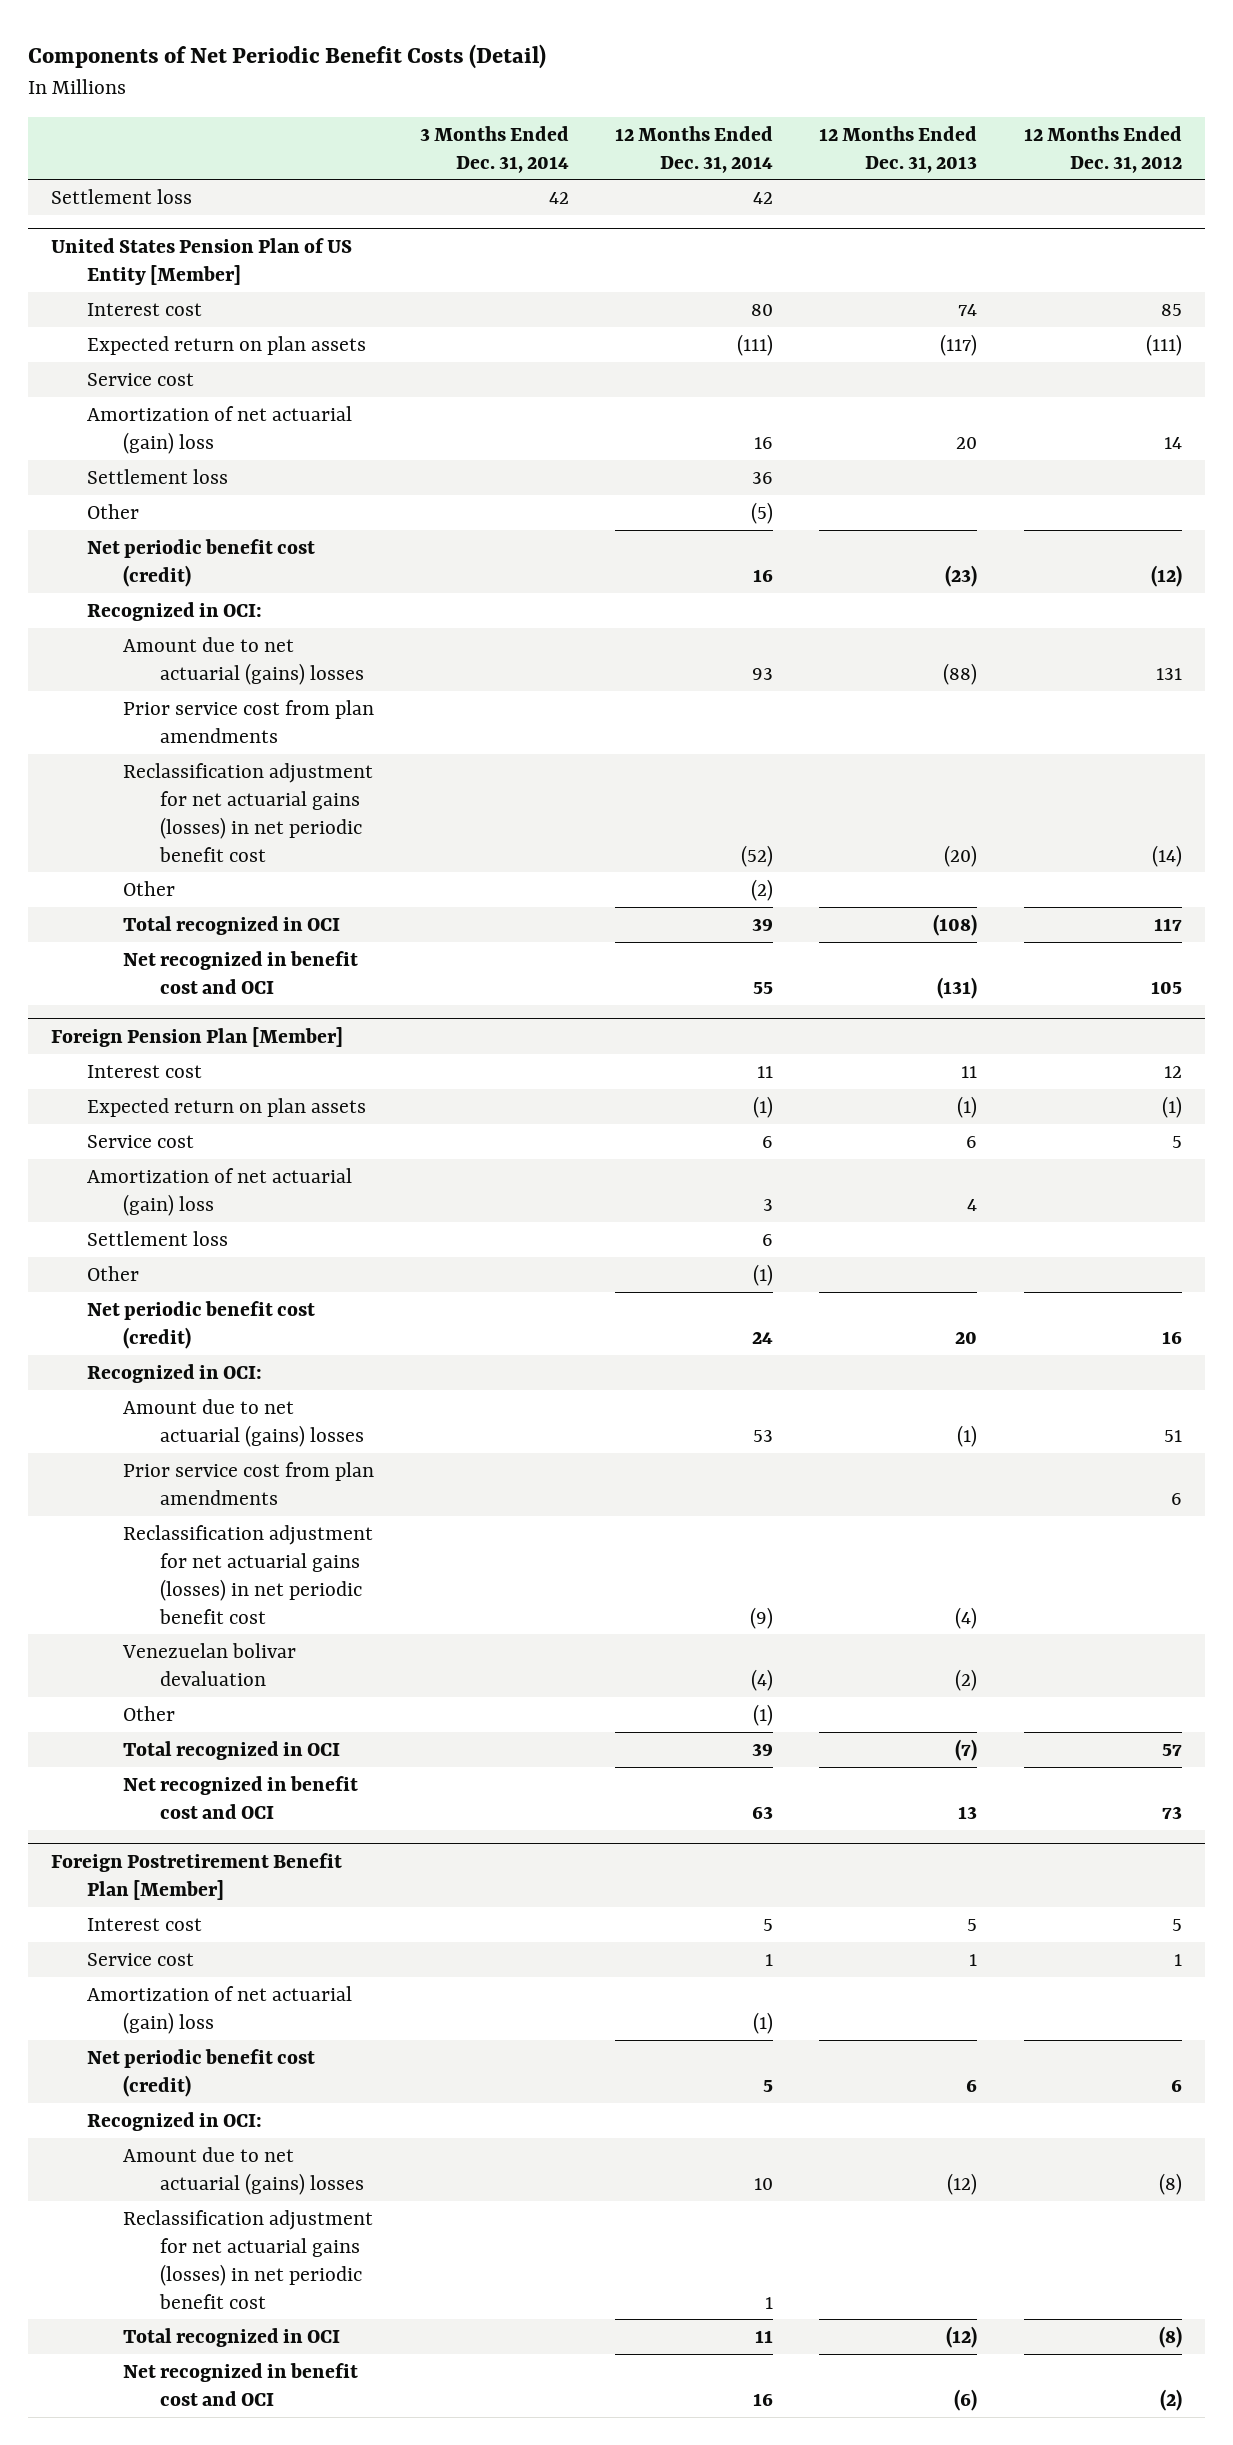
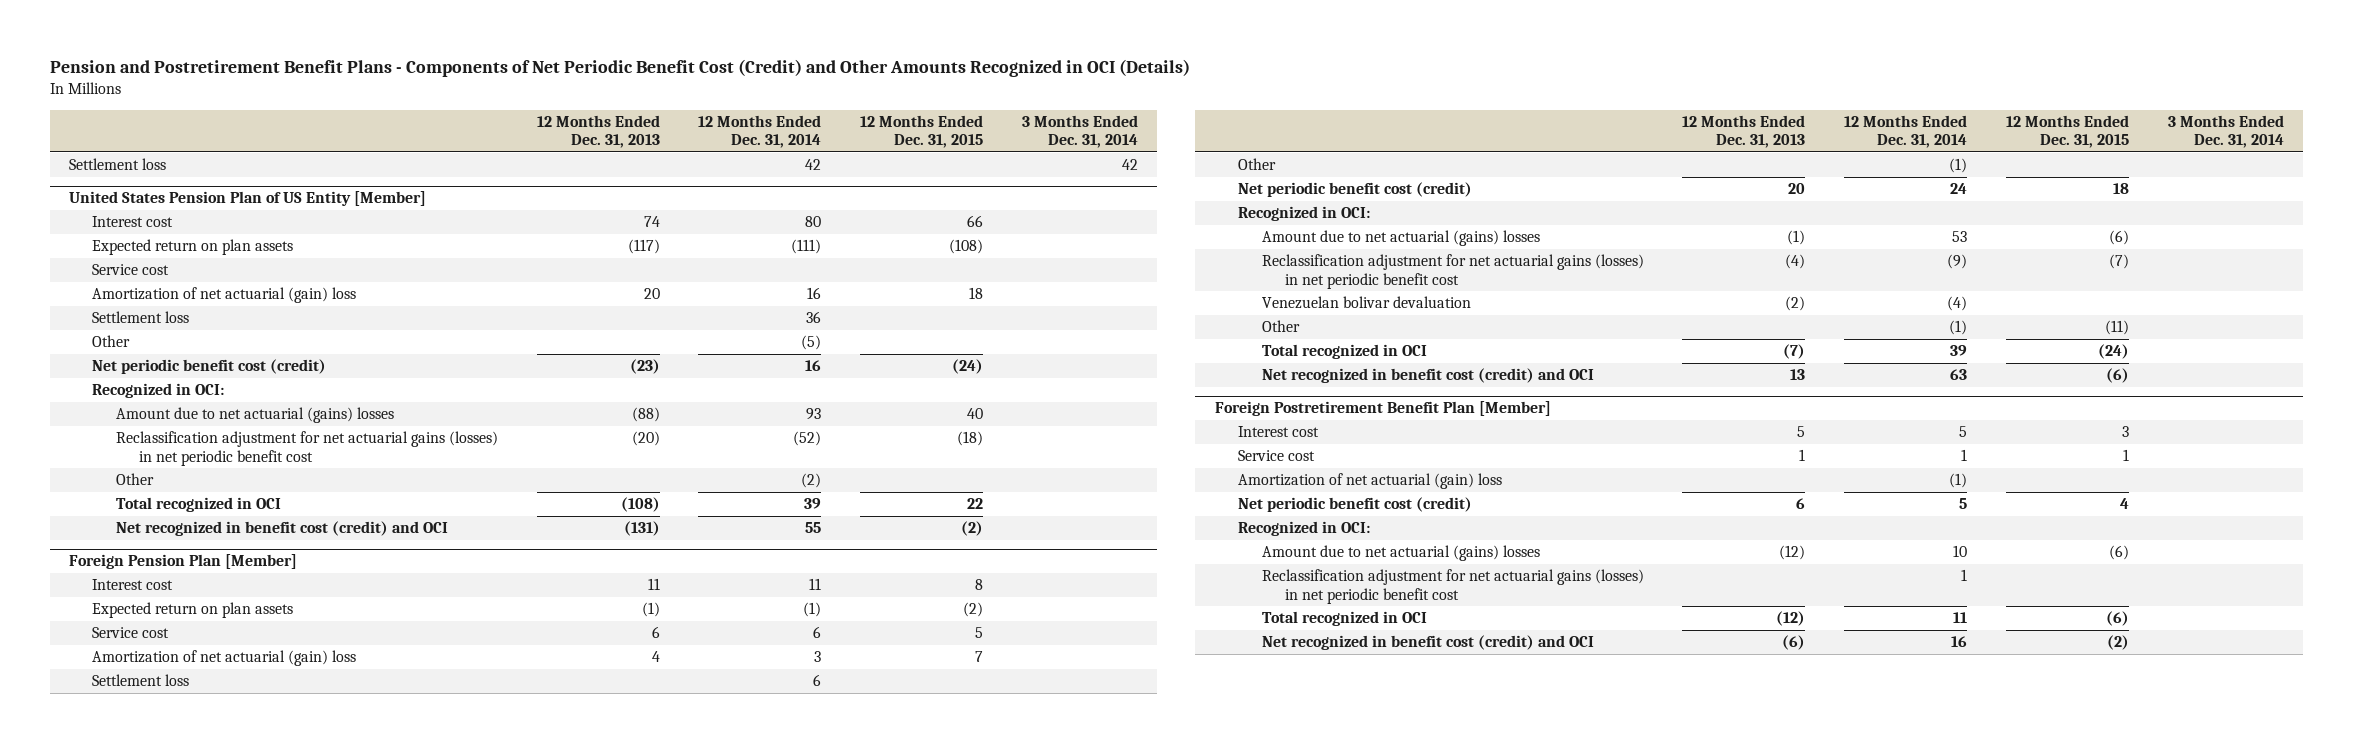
- Components of Net Periodic Benefit Costs (Detail)
+ Pension and Postretirement Benefit Plans - Components of Net Periodic Benefit Cost (Credit) and Other Amounts Recognized in OCI (Details)
- | 3 Months Ended Dec. 31, 2014 | 12 Months Ended Dec. 31, 2014 | 12 Months Ended Dec. 31, 2013 | 12 Months Ended Dec. 31, 2012
+ | 12 Months Ended Dec. 31, 2013 | 12 Months Ended Dec. 31, 2014 | 12 Months Ended Dec. 31, 2015 | 3 Months Ended Dec. 31, 2014
@ United States Pension Plan of US Entity [Member]
- Prior service cost from plan amendments
- Net recognized in benefit cost and OCI | | 55 | (131) | 105
+ Net recognized in benefit cost (credit) and OCI | (131) | 55 | (2) |
@ Foreign Pension Plan [Member]
- Prior service cost from plan amendments | | | | 6
- Net recognized in benefit cost and OCI | | 63 | 13 | 73
+ Net recognized in benefit cost (credit) and OCI | 13 | 63 | (6) |
@ Foreign Postretirement Benefit Plan [Member]
- Net recognized in benefit cost and OCI | | 16 | (6) | (2)
+ Net recognized in benefit cost (credit) and OCI | (6) | 16 | (2) |

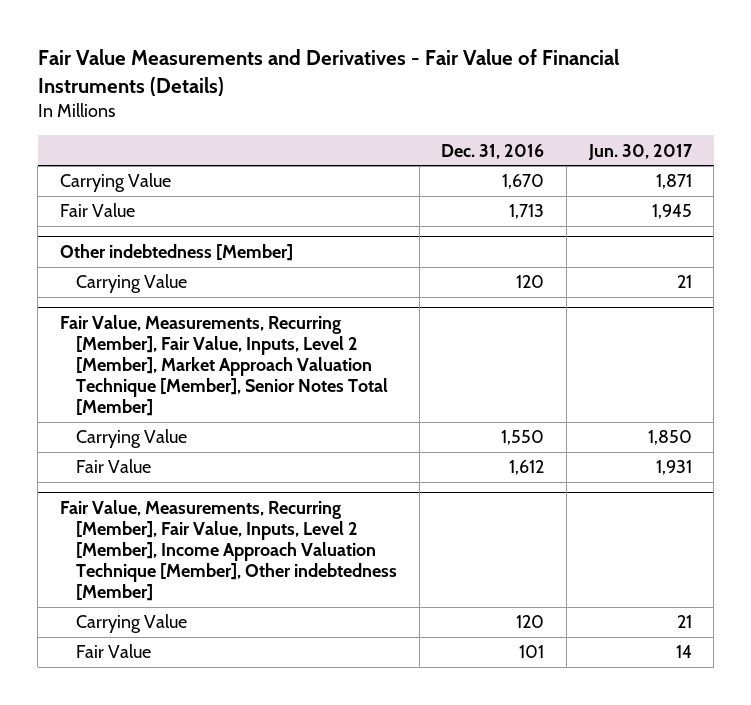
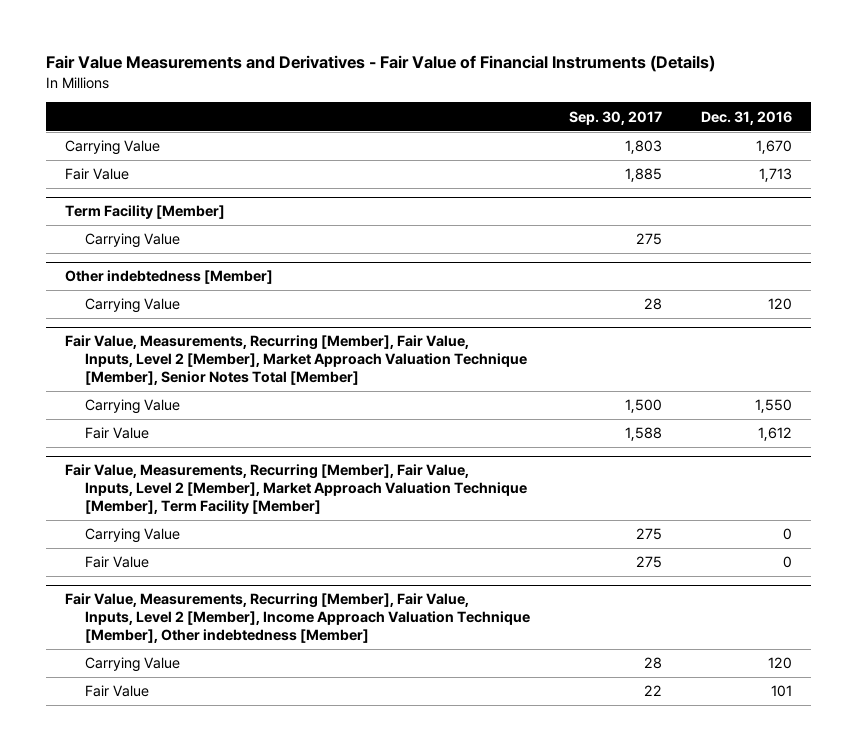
- | Dec. 31, 2016 | Jun. 30, 2017
+ | Sep. 30, 2017 | Dec. 31, 2016
+ Term Facility [Member]
+ Carrying Value | 275 |
+ Fair Value, Measurements, Recurring [Member], Fair Value, Inputs, Level 2 [Member], Market Approach Valuation Technique [Member], Term Facility [Member]
+ Carrying Value | 275 | 0
+ Fair Value | 275 | 0

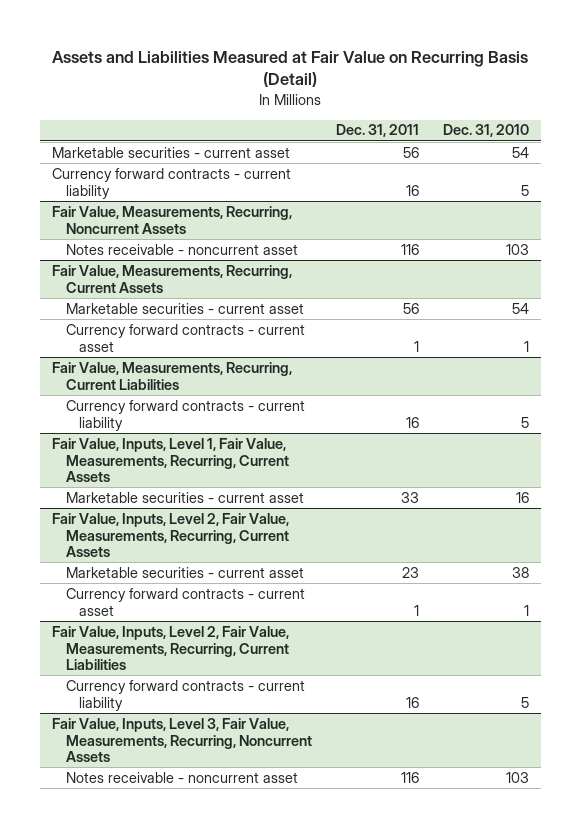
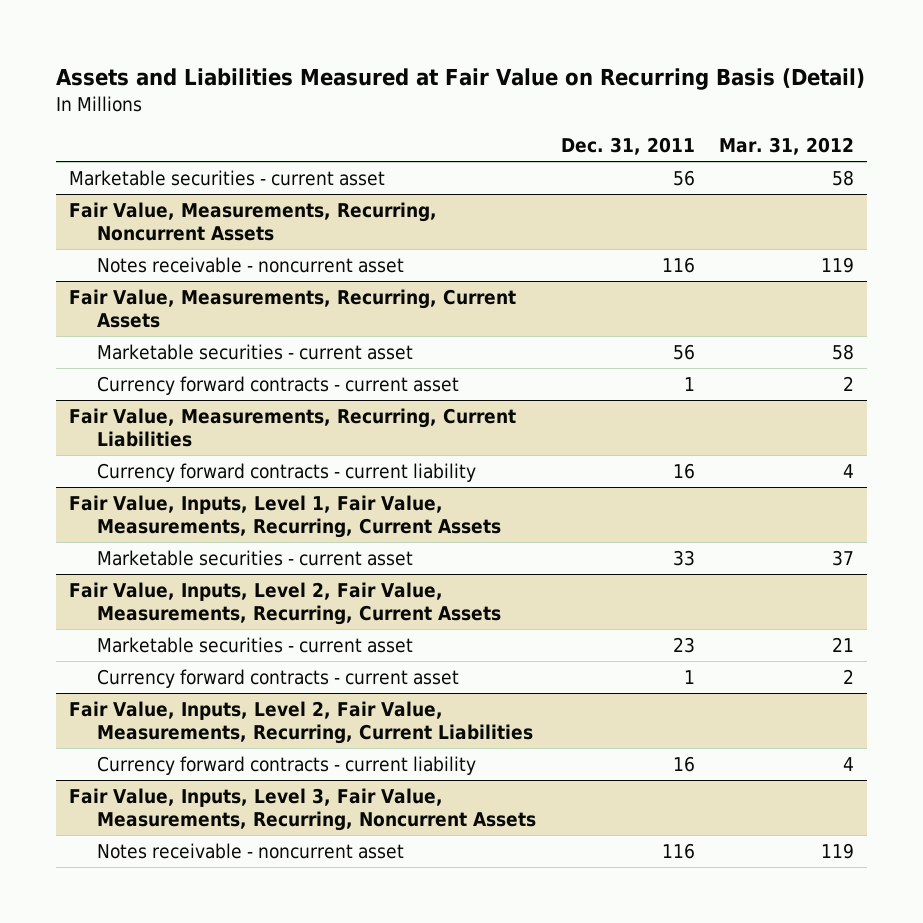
- | Dec. 31, 2011 | Dec. 31, 2010
+ | Dec. 31, 2011 | Mar. 31, 2012
- Currency forward contracts - current liability | 16 | 5

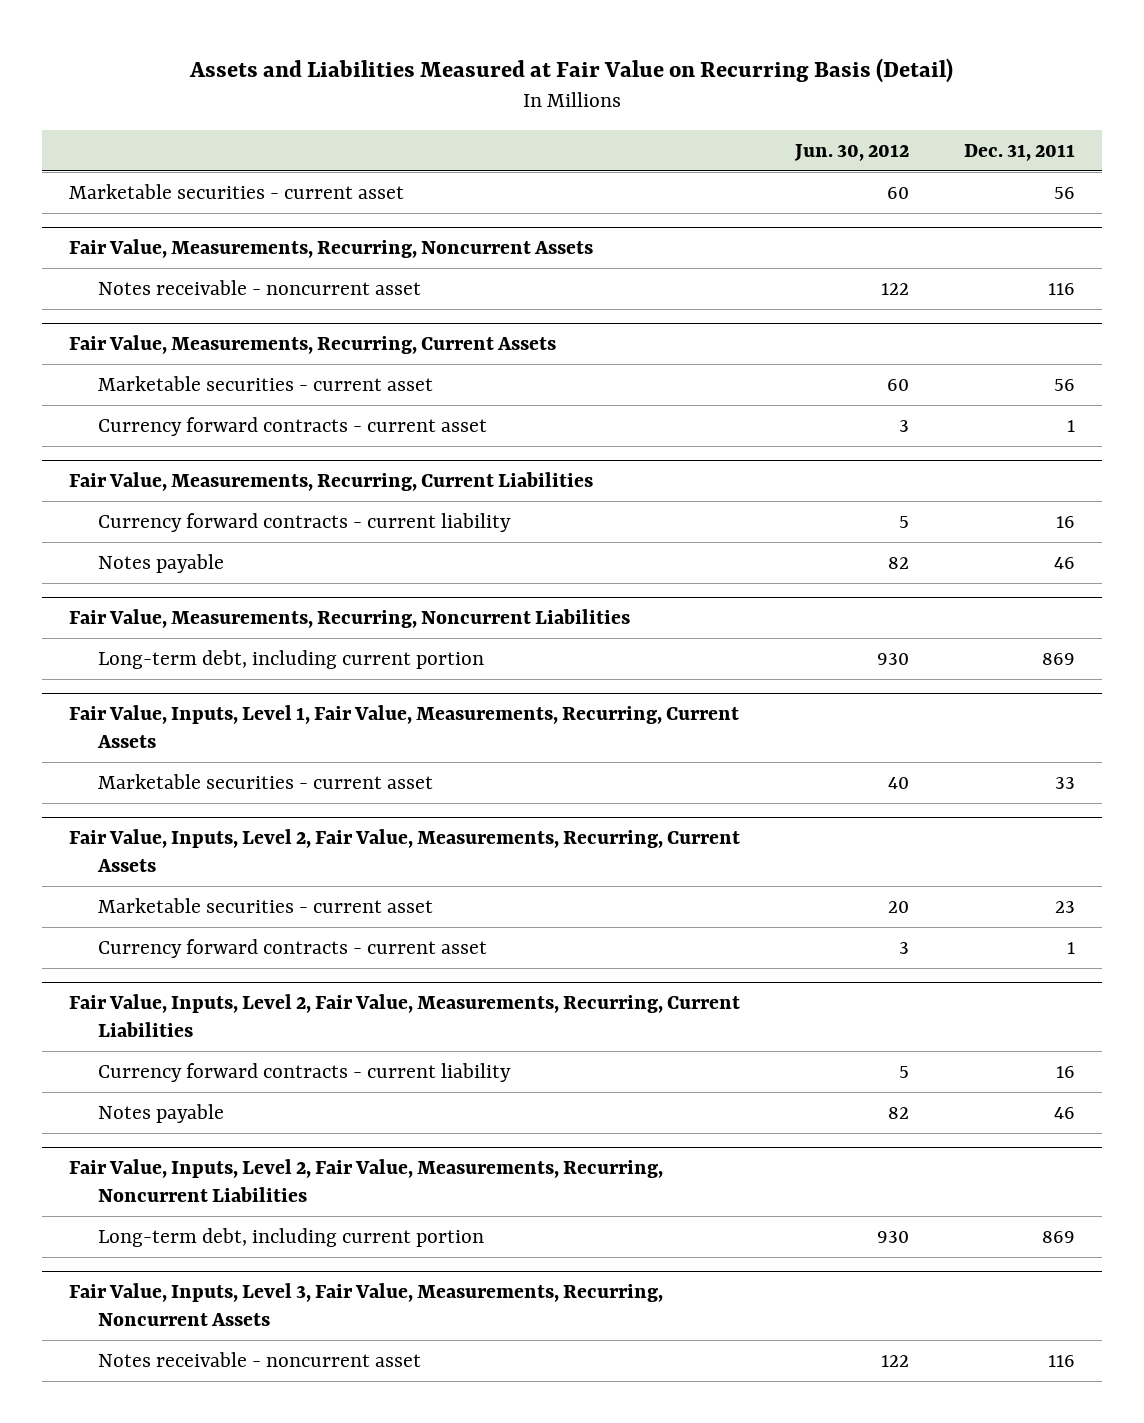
- | Dec. 31, 2011 | Mar. 31, 2012
+ | Jun. 30, 2012 | Dec. 31, 2011
@ Fair Value, Measurements, Recurring, Current Liabilities
+ Notes payable | 82 | 46
+ Fair Value, Measurements, Recurring, Noncurrent Liabilities
+ Long-term debt, including current portion | 930 | 869
@ Fair Value, Inputs, Level 2, Fair Value, Measurements, Recurring, Current Liabilities
+ Notes payable | 82 | 46
+ Fair Value, Inputs, Level 2, Fair Value, Measurements, Recurring, Noncurrent Liabilities
+ Long-term debt, including current portion | 930 | 869

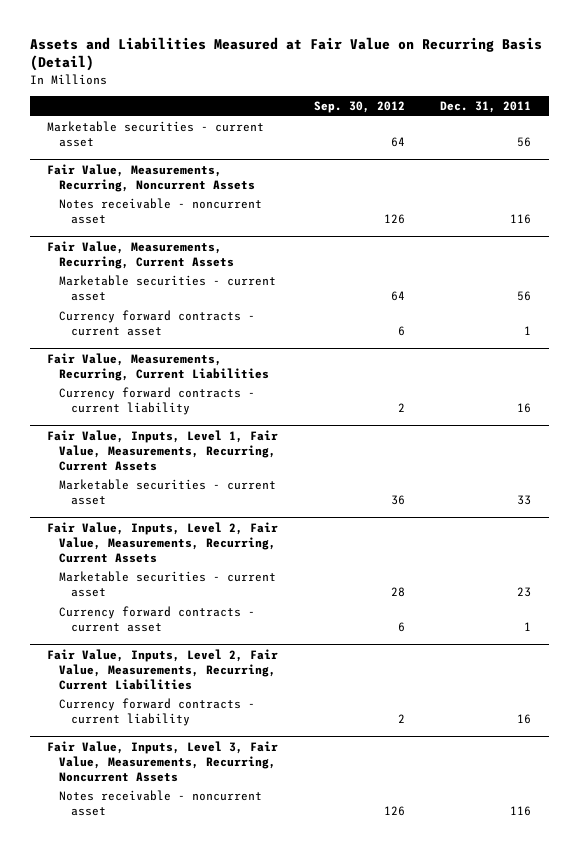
- | Jun. 30, 2012 | Dec. 31, 2011
+ | Sep. 30, 2012 | Dec. 31, 2011
@ Fair Value, Measurements, Recurring, Current Liabilities
- Notes payable | 82 | 46
- Fair Value, Measurements, Recurring, Noncurrent Liabilities
- Long-term debt, including current portion | 930 | 869
@ Fair Value, Inputs, Level 2, Fair Value, Measurements, Recurring, Current Liabilities
- Notes payable | 82 | 46
- Fair Value, Inputs, Level 2, Fair Value, Measurements, Recurring, Noncurrent Liabilities
- Long-term debt, including current portion | 930 | 869

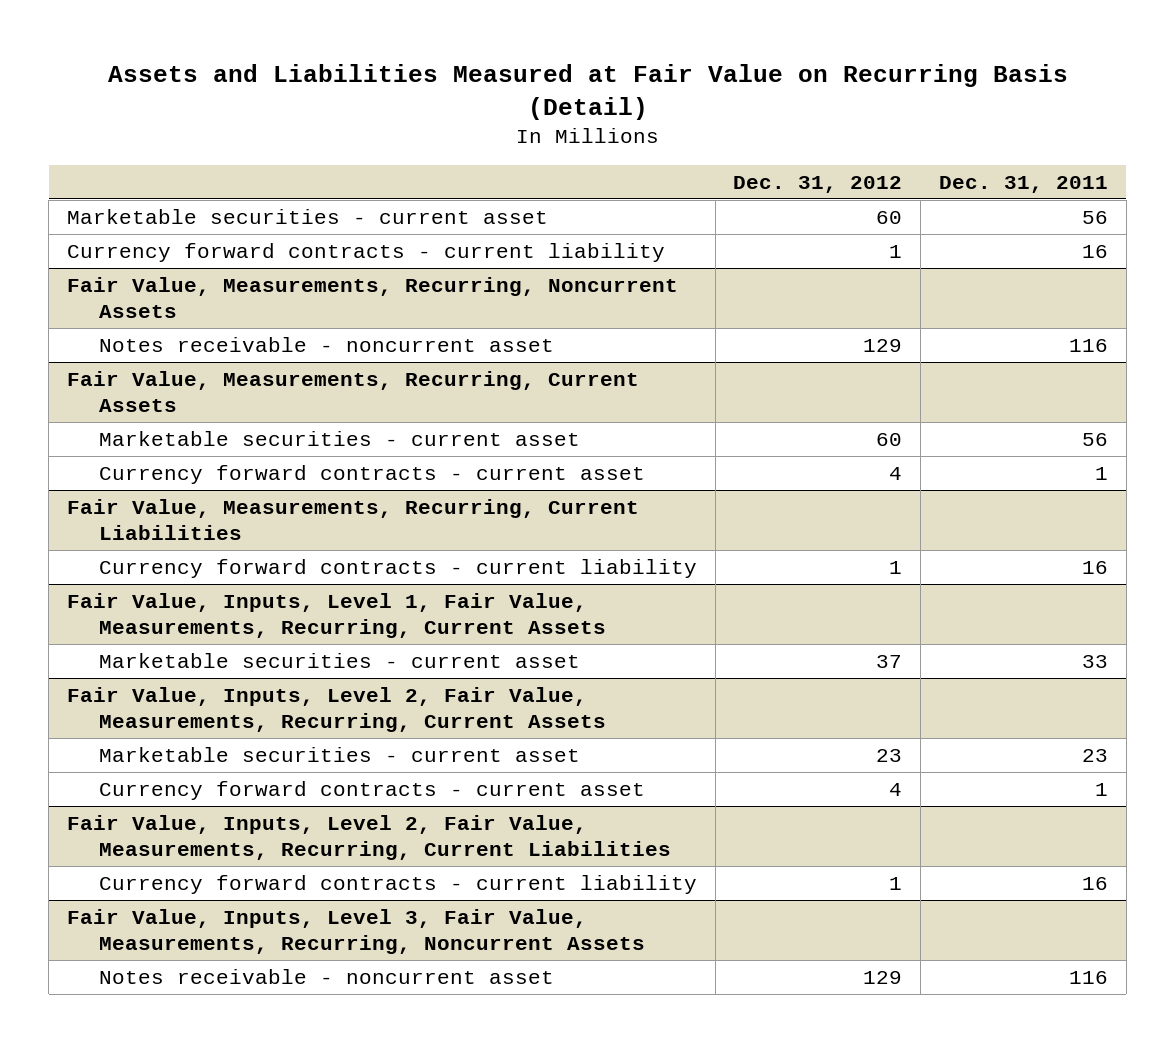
- | Sep. 30, 2012 | Dec. 31, 2011
+ | Dec. 31, 2012 | Dec. 31, 2011
+ Currency forward contracts - current liability | 1 | 16

